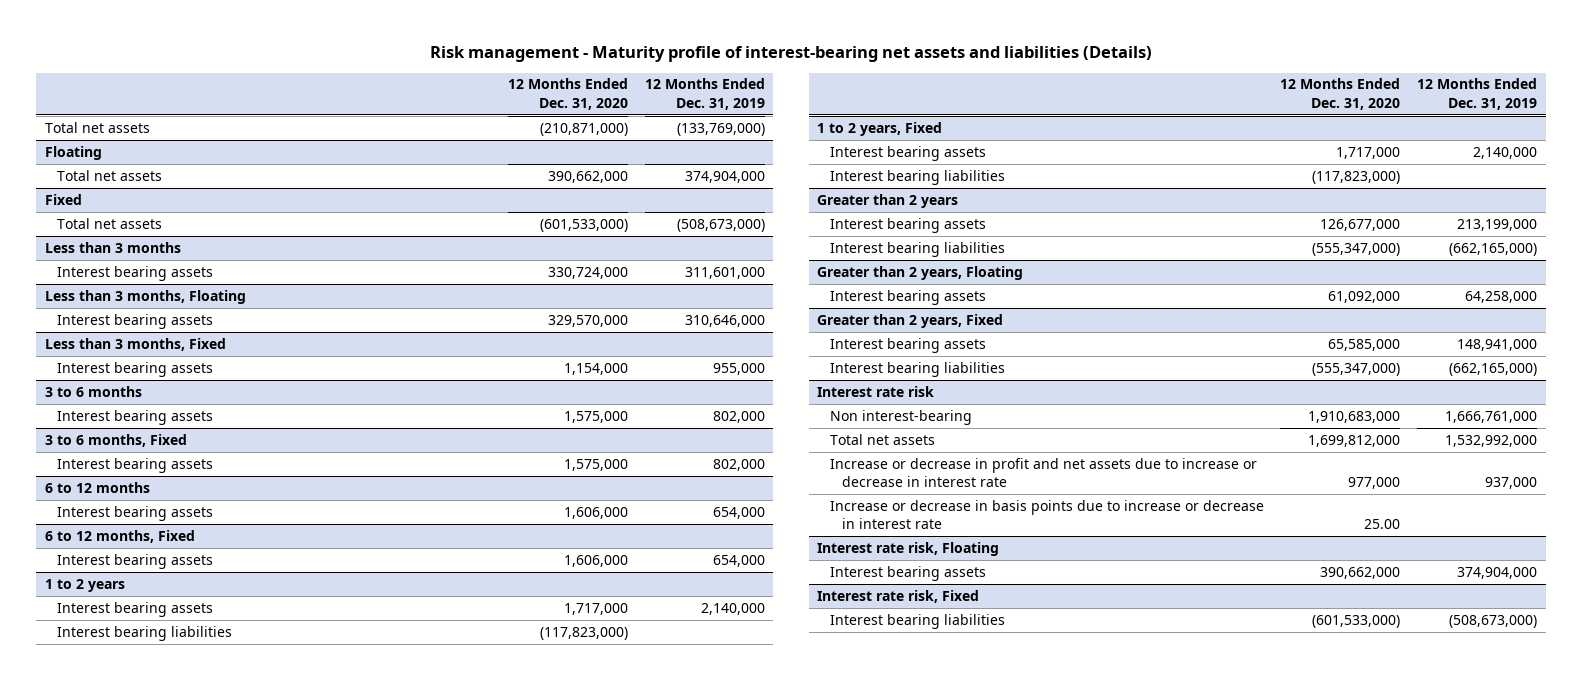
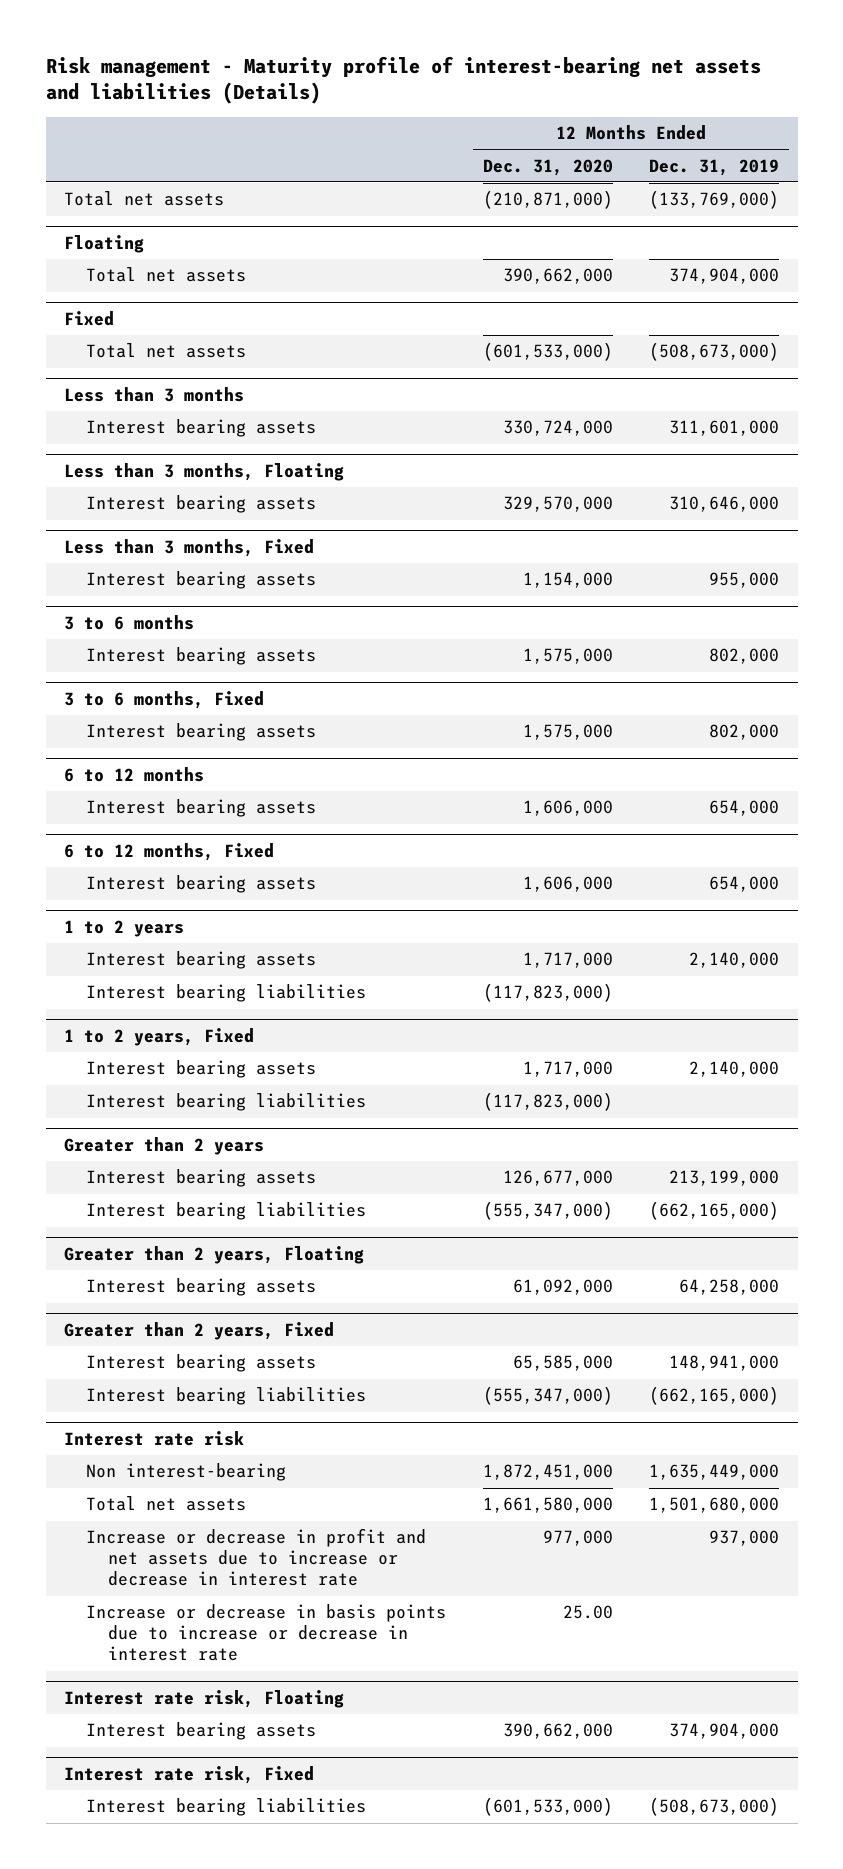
@ Interest rate risk
- Non interest-bearing | 1,910,683,000 | 1,666,761,000
- Total net assets | 1,699,812,000 | 1,532,992,000
+ Non interest-bearing | 1,872,451,000 | 1,635,449,000
+ Total net assets | 1,661,580,000 | 1,501,680,000

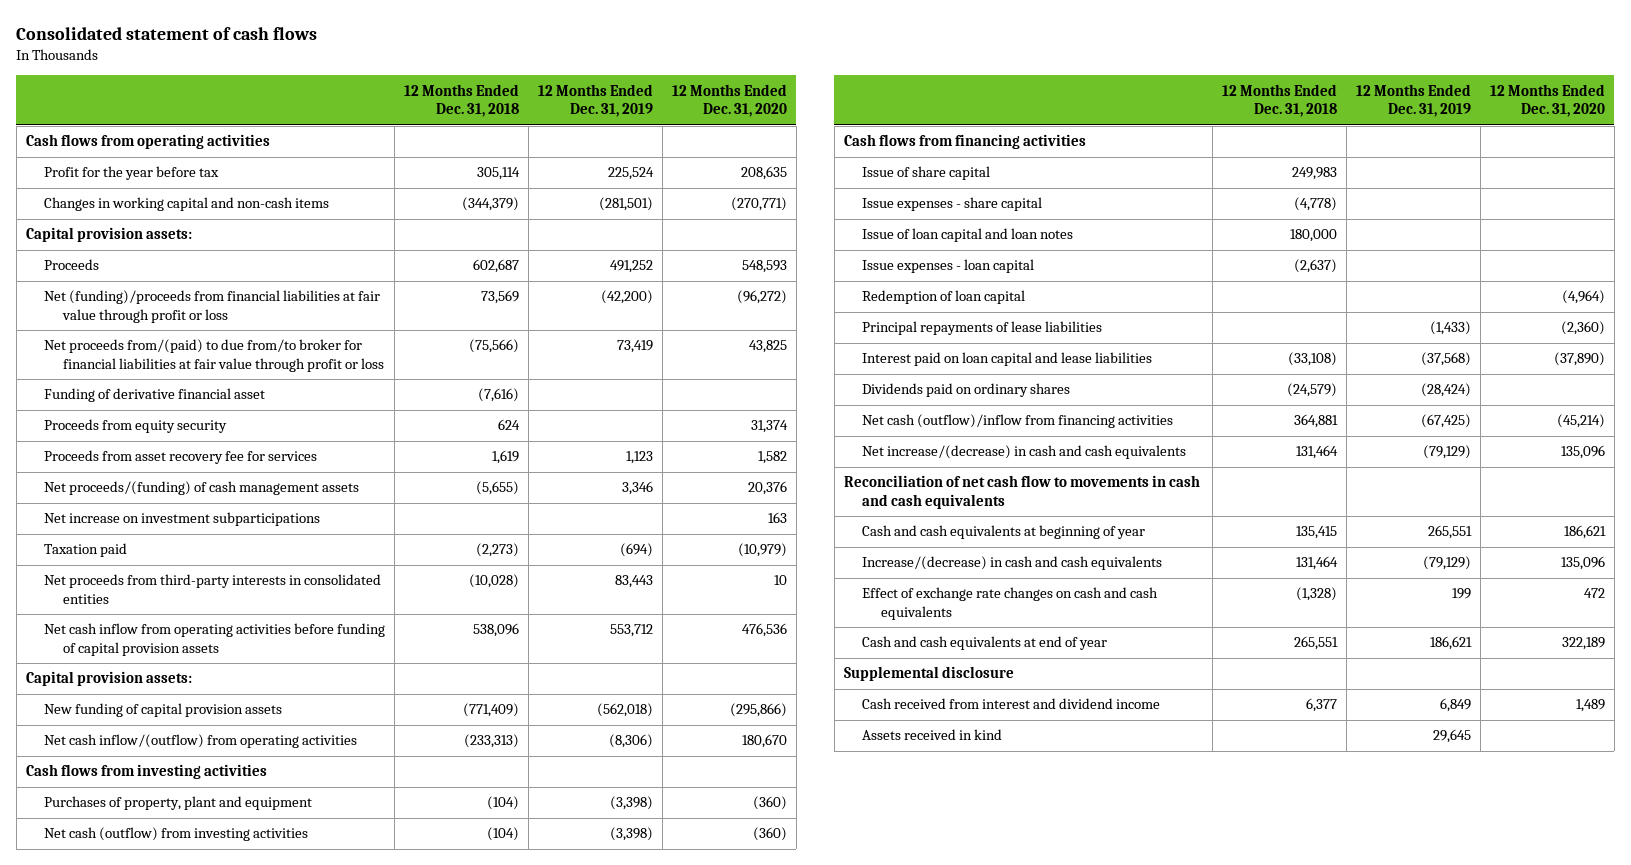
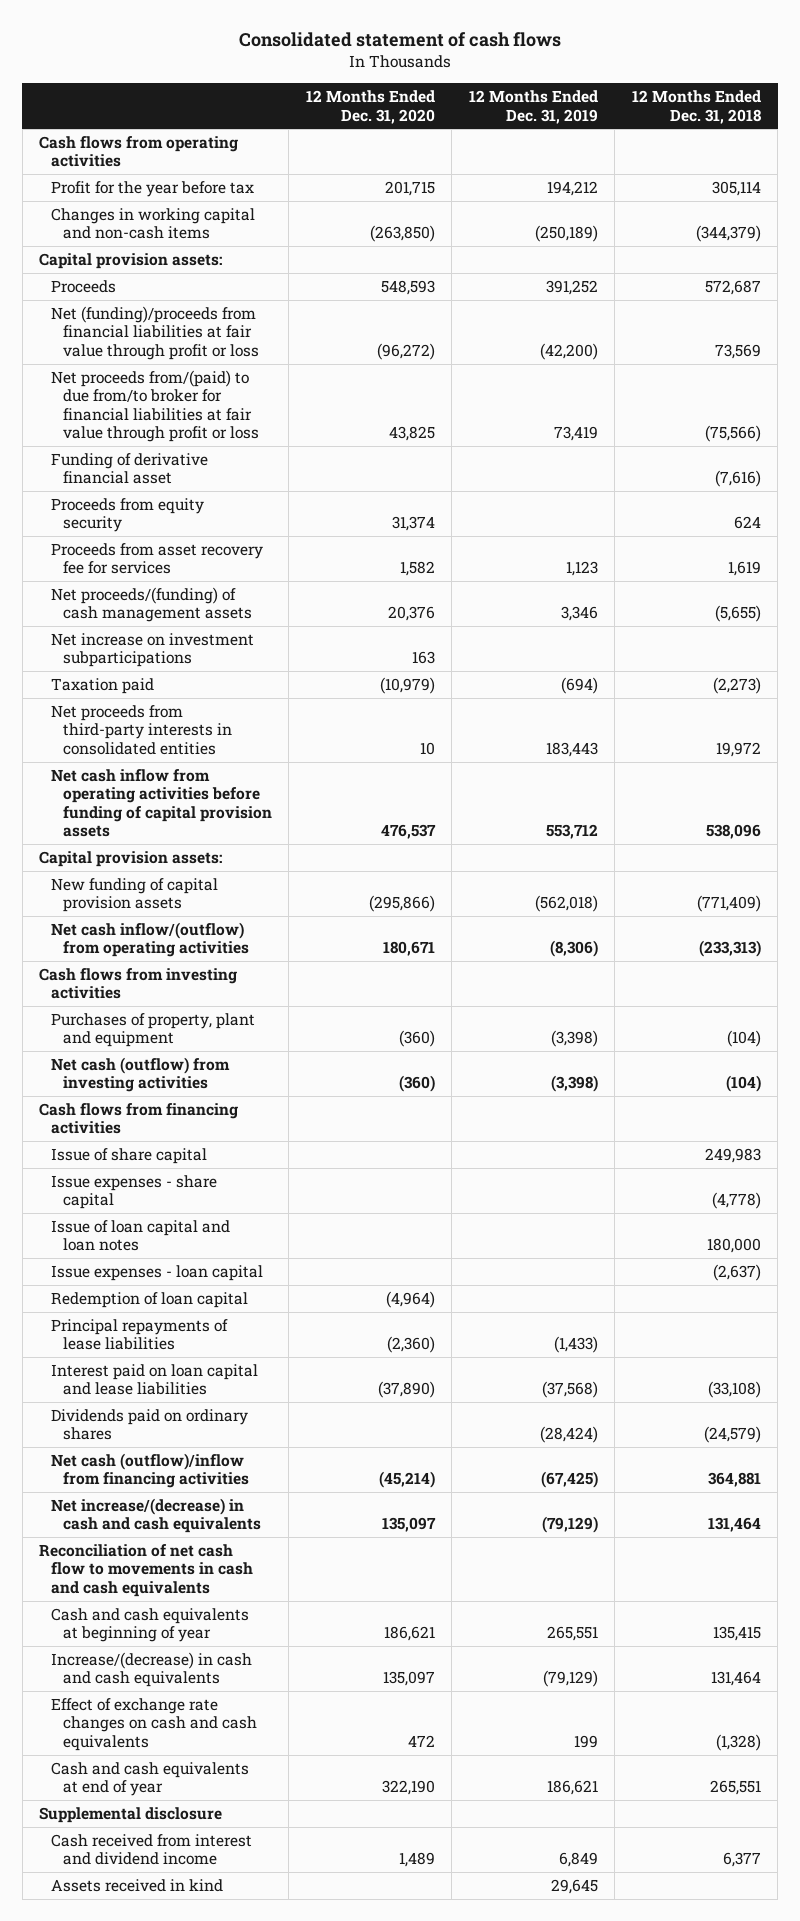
- | 12 Months Ended Dec. 31, 2018 | 12 Months Ended Dec. 31, 2019 | 12 Months Ended Dec. 31, 2020
+ | 12 Months Ended Dec. 31, 2020 | 12 Months Ended Dec. 31, 2019 | 12 Months Ended Dec. 31, 2018
- Profit for the year before tax | 305,114 | 225,524 | 208,635
- Changes in working capital and non-cash items | (344,379) | (281,501) | (270,771)
+ Profit for the year before tax | 201,715 | 194,212 | 305,114
+ Changes in working capital and non-cash items | (263,850) | (250,189) | (344,379)
- Proceeds | 602,687 | 491,252 | 548,593
+ Proceeds | 548,593 | 391,252 | 572,687
- Net proceeds from third-party interests in consolidated entities | (10,028) | 83,443 | 10
- Net cash inflow from operating activities before funding of capital provision assets | 538,096 | 553,712 | 476,536
+ Net proceeds from third-party interests in consolidated entities | 10 | 183,443 | 19,972
+ Net cash inflow from operating activities before funding of capital provision assets | 476,537 | 553,712 | 538,096
- Net cash inflow/(outflow) from operating activities | (233,313) | (8,306) | 180,670
+ Net cash inflow/(outflow) from operating activities | 180,671 | (8,306) | (233,313)
- Net increase/(decrease) in cash and cash equivalents | 131,464 | (79,129) | 135,096
+ Net increase/(decrease) in cash and cash equivalents | 135,097 | (79,129) | 131,464
- Increase/(decrease) in cash and cash equivalents | 131,464 | (79,129) | 135,096
+ Increase/(decrease) in cash and cash equivalents | 135,097 | (79,129) | 131,464
- Cash and cash equivalents at end of year | 265,551 | 186,621 | 322,189
+ Cash and cash equivalents at end of year | 322,190 | 186,621 | 265,551

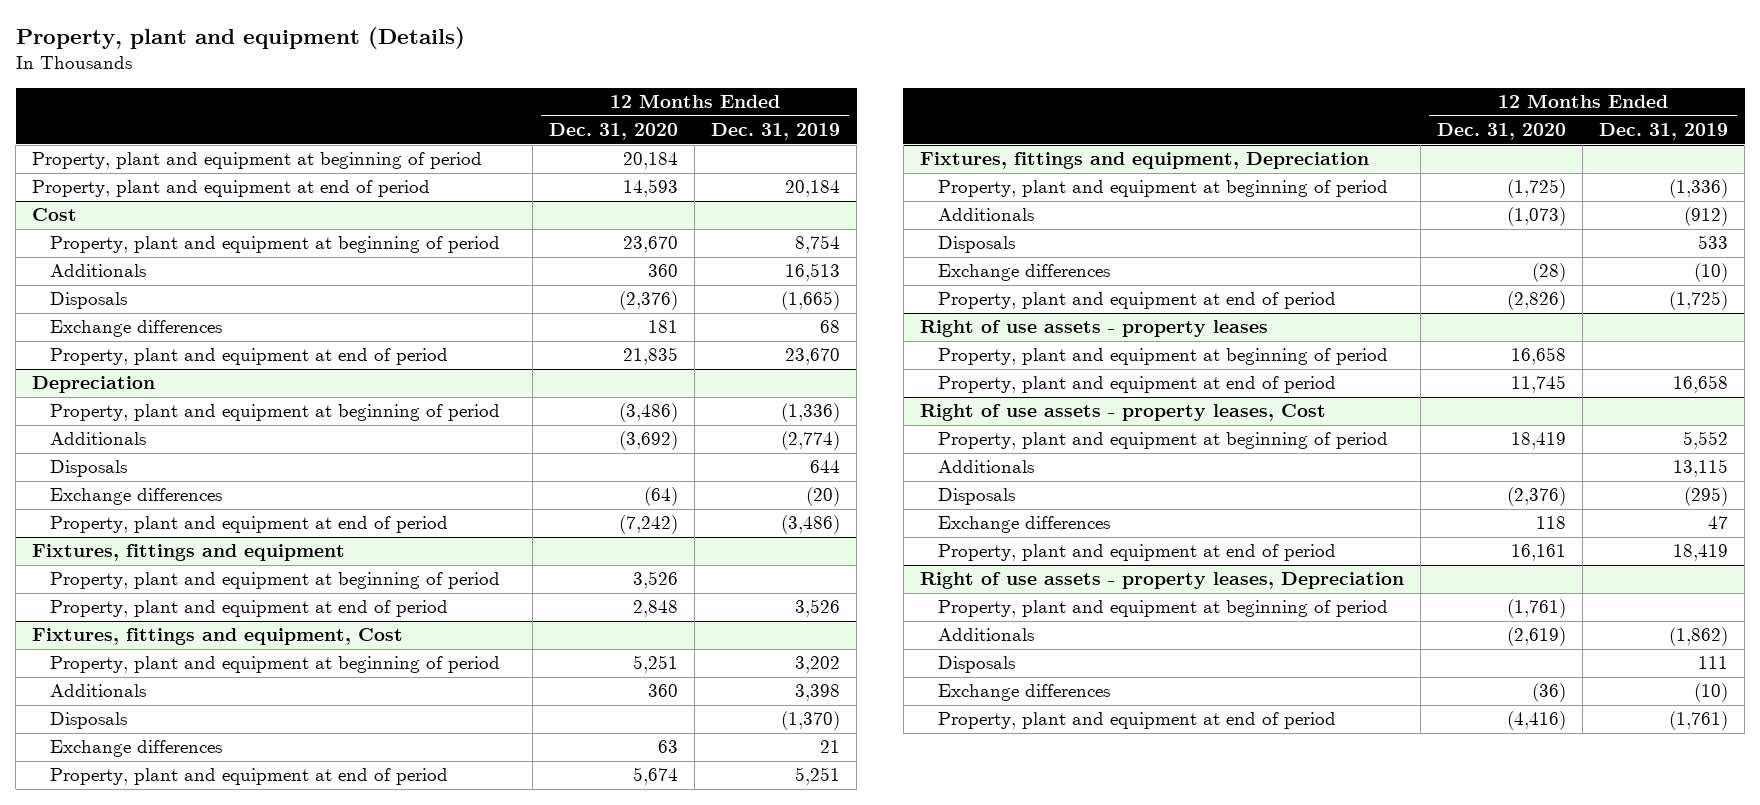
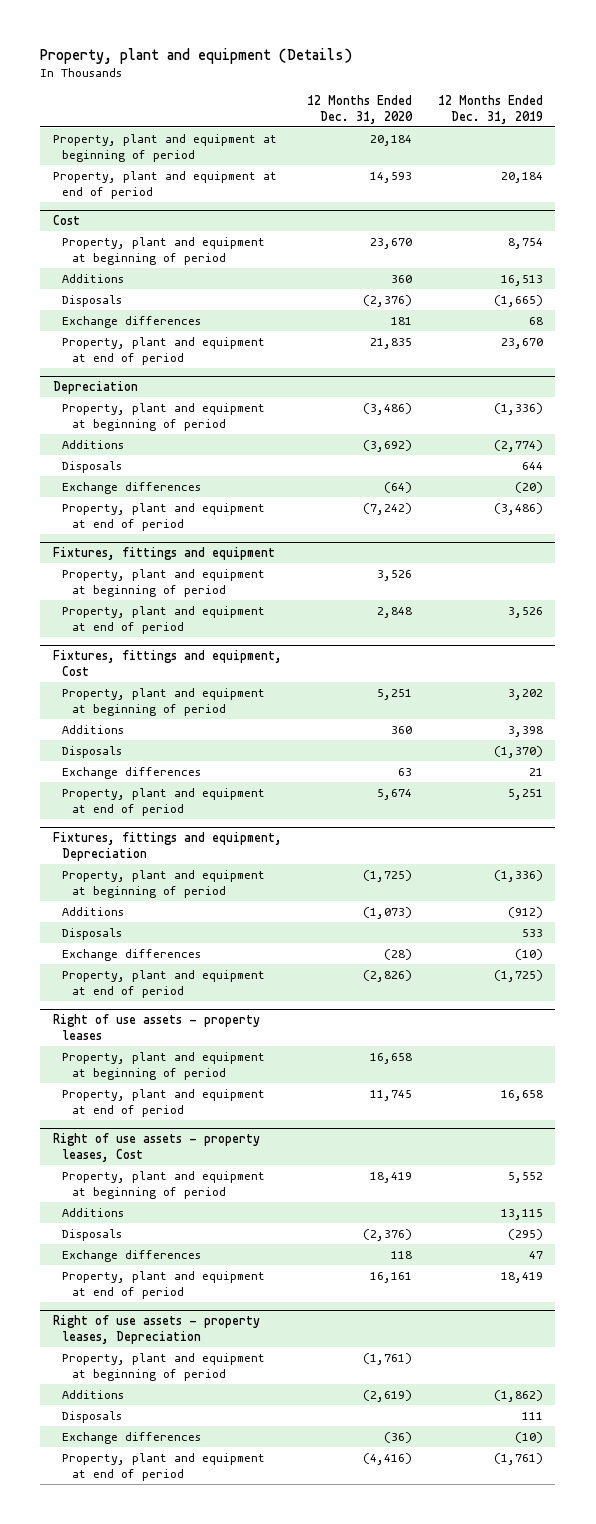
@ Cost
- Additionals | 360 | 16,513
+ Additions | 360 | 16,513
@ Depreciation
- Additionals | (3,692) | (2,774)
+ Additions | (3,692) | (2,774)
@ Fixtures, fittings and equipment, Cost
- Additionals | 360 | 3,398
+ Additions | 360 | 3,398
@ Fixtures, fittings and equipment, Depreciation
- Additionals | (1,073) | (912)
+ Additions | (1,073) | (912)
@ Right of use assets - property leases, Cost
- Additionals | | 13,115
+ Additions | | 13,115
@ Right of use assets - property leases, Depreciation
- Additionals | (2,619) | (1,862)
+ Additions | (2,619) | (1,862)

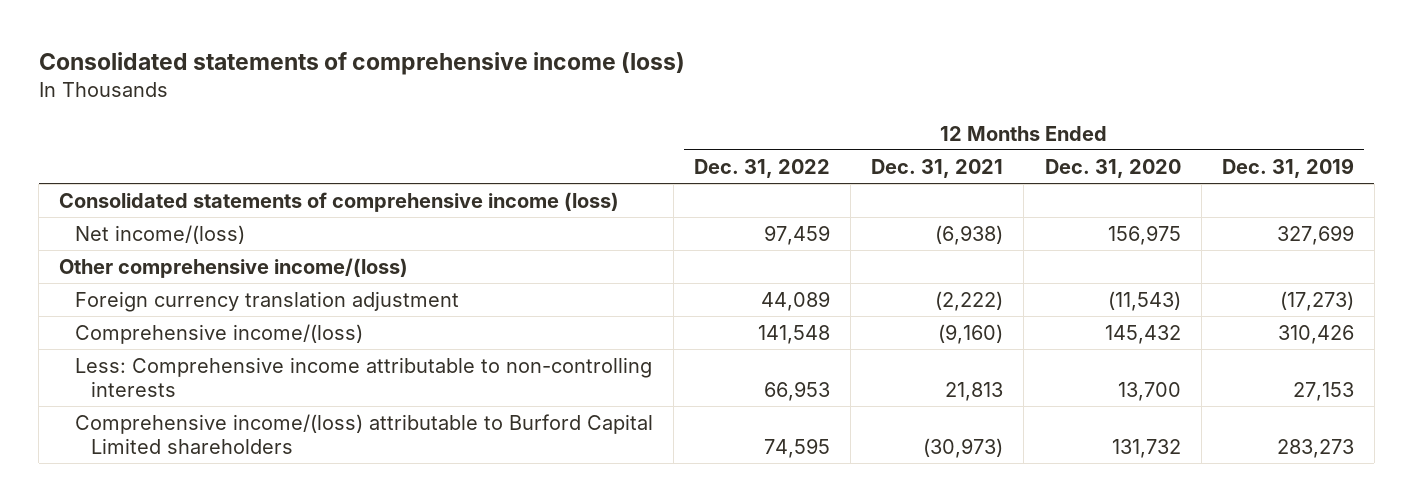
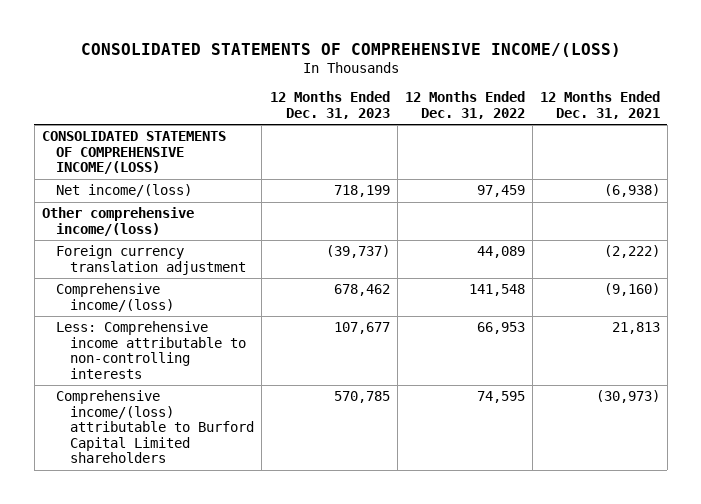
- Consolidated statements of comprehensive income (loss)
+ CONSOLIDATED STATEMENTS OF COMPREHENSIVE INCOME/(LOSS)
- | 12 Months Ended Dec. 31, 2022 | 12 Months Ended Dec. 31, 2021 | 12 Months Ended Dec. 31, 2020 | 12 Months Ended Dec. 31, 2019
+ | 12 Months Ended Dec. 31, 2023 | 12 Months Ended Dec. 31, 2022 | 12 Months Ended Dec. 31, 2021
- Consolidated statements of comprehensive income (loss)
+ CONSOLIDATED STATEMENTS OF COMPREHENSIVE INCOME/(LOSS)

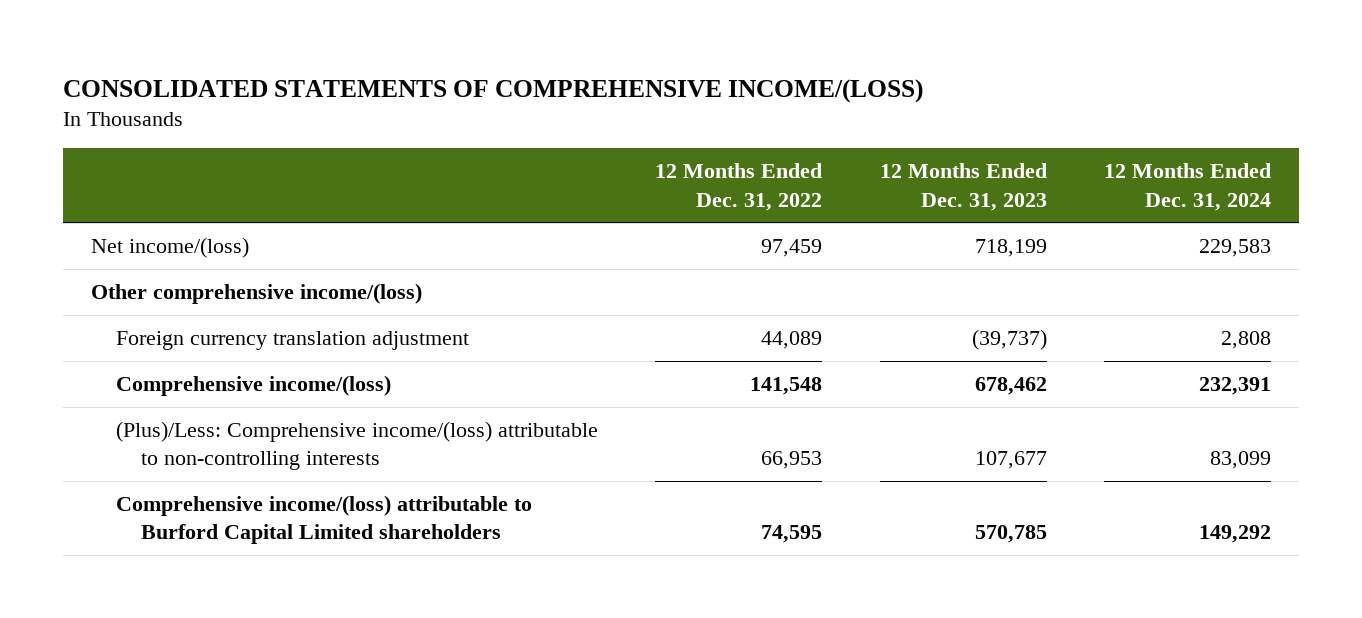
- | 12 Months Ended Dec. 31, 2023 | 12 Months Ended Dec. 31, 2022 | 12 Months Ended Dec. 31, 2021
+ | 12 Months Ended Dec. 31, 2022 | 12 Months Ended Dec. 31, 2023 | 12 Months Ended Dec. 31, 2024
- CONSOLIDATED STATEMENTS OF COMPREHENSIVE INCOME/(LOSS)
- Less: Comprehensive income attributable to non-controlling interests | 107,677 | 66,953 | 21,813
+ (Plus)/Less: Comprehensive income/(loss) attributable to non-controlling interests | 66,953 | 107,677 | 83,099

